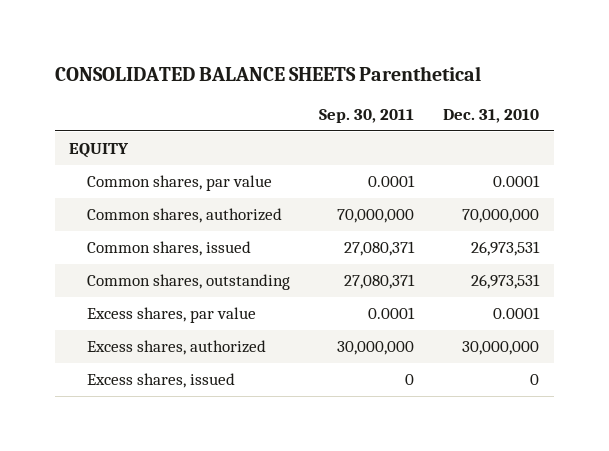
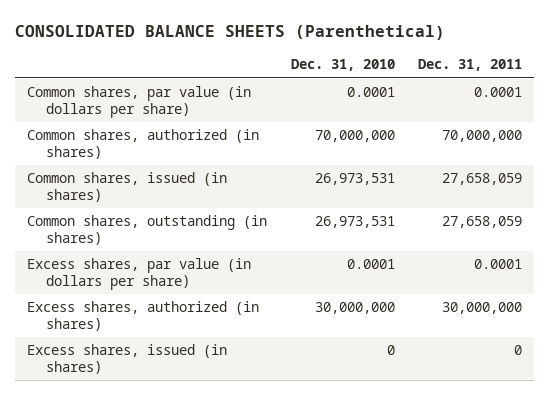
- CONSOLIDATED BALANCE SHEETS Parenthetical
+ CONSOLIDATED BALANCE SHEETS (Parenthetical)
- | Sep. 30, 2011 | Dec. 31, 2010
+ | Dec. 31, 2010 | Dec. 31, 2011
- EQUITY
- Common shares, par value | 0.0001 | 0.0001
- Common shares, authorized | 70,000,000 | 70,000,000
- Common shares, issued | 27,080,371 | 26,973,531
- Common shares, outstanding | 27,080,371 | 26,973,531
- Excess shares, par value | 0.0001 | 0.0001
- Excess shares, authorized | 30,000,000 | 30,000,000
- Excess shares, issued | 0 | 0
+ Common shares, par value (in dollars per share) | 0.0001 | 0.0001
+ Common shares, authorized (in shares) | 70,000,000 | 70,000,000
+ Common shares, issued (in shares) | 26,973,531 | 27,658,059
+ Common shares, outstanding (in shares) | 26,973,531 | 27,658,059
+ Excess shares, par value (in dollars per share) | 0.0001 | 0.0001
+ Excess shares, authorized (in shares) | 30,000,000 | 30,000,000
+ Excess shares, issued (in shares) | 0 | 0

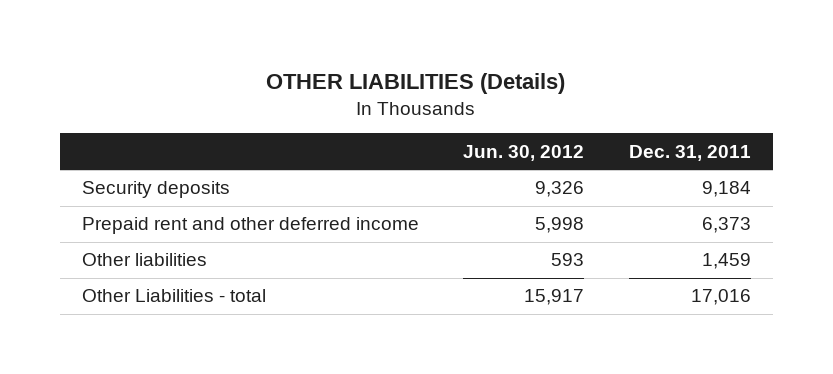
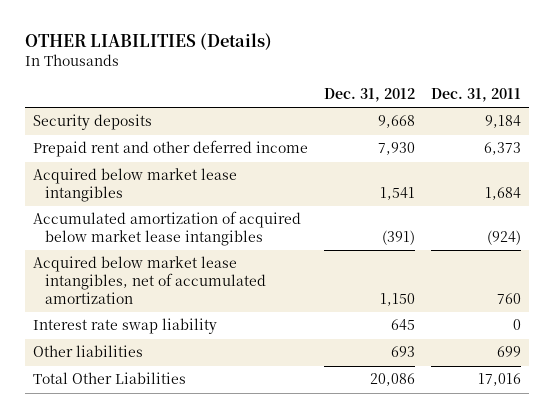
- | Jun. 30, 2012 | Dec. 31, 2011
+ | Dec. 31, 2012 | Dec. 31, 2011
- Other liabilities | 593 | 1,459
- Other Liabilities - total | 15,917 | 17,016
+ Acquired below market lease intangibles | 1,541 | 1,684
+ Accumulated amortization of acquired below market lease intangibles | (391) | (924)
+ Acquired below market lease intangibles, net of accumulated amortization | 1,150 | 760
+ Interest rate swap liability | 645 | 0
+ Other liabilities | 693 | 699
+ Total Other Liabilities | 20,086 | 17,016

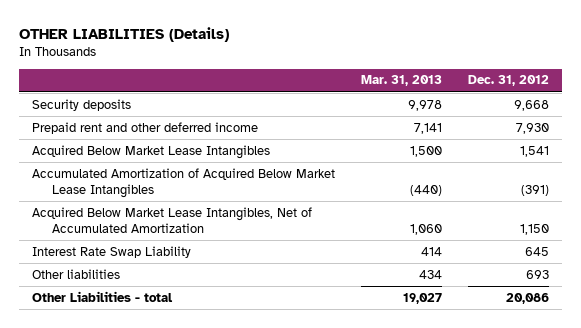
- | Dec. 31, 2012 | Dec. 31, 2011
+ | Mar. 31, 2013 | Dec. 31, 2012
- Acquired below market lease intangibles | 1,541 | 1,684
- Accumulated amortization of acquired below market lease intangibles | (391) | (924)
- Acquired below market lease intangibles, net of accumulated amortization | 1,150 | 760
- Interest rate swap liability | 645 | 0
+ Acquired Below Market Lease Intangibles | 1,500 | 1,541
+ Accumulated Amortization of Acquired Below Market Lease Intangibles | (440) | (391)
+ Acquired Below Market Lease Intangibles, Net of Accumulated Amortization | 1,060 | 1,150
+ Interest Rate Swap Liability | 414 | 645
- Total Other Liabilities | 20,086 | 17,016
+ Other Liabilities - total | 19,027 | 20,086

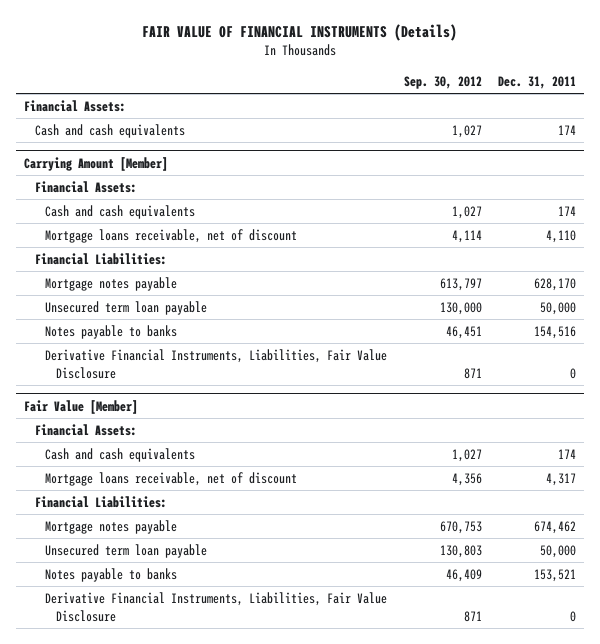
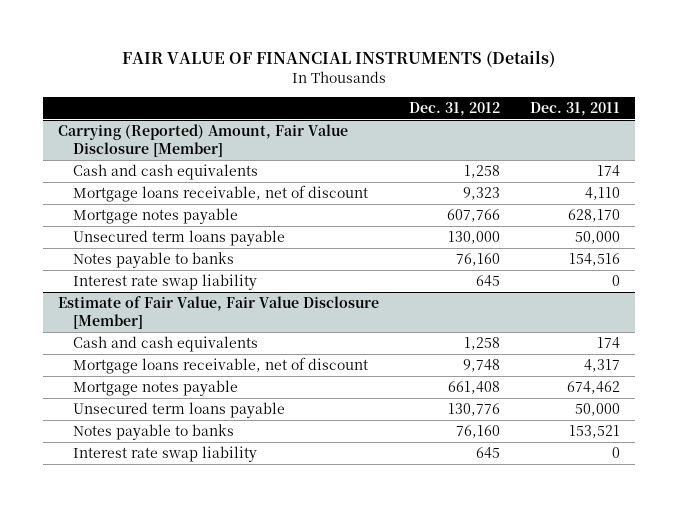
- | Sep. 30, 2012 | Dec. 31, 2011
+ | Dec. 31, 2012 | Dec. 31, 2011
- Financial Assets:
- Cash and cash equivalents | 1,027 | 174
- Carrying Amount [Member]
- Financial Assets:
+ Carrying (Reported) Amount, Fair Value Disclosure [Member]
- Financial Liabilities:
- Unsecured term loan payable | 130,000 | 50,000
+ Unsecured term loans payable | 130,000 | 50,000
- Derivative Financial Instruments, Liabilities, Fair Value Disclosure | 871 | 0
- Fair Value [Member]
- Financial Assets:
+ Interest rate swap liability | 645 | 0
+ Estimate of Fair Value, Fair Value Disclosure [Member]
- Financial Liabilities:
- Unsecured term loan payable | 130,803 | 50,000
+ Unsecured term loans payable | 130,776 | 50,000
- Derivative Financial Instruments, Liabilities, Fair Value Disclosure | 871 | 0
+ Interest rate swap liability | 645 | 0

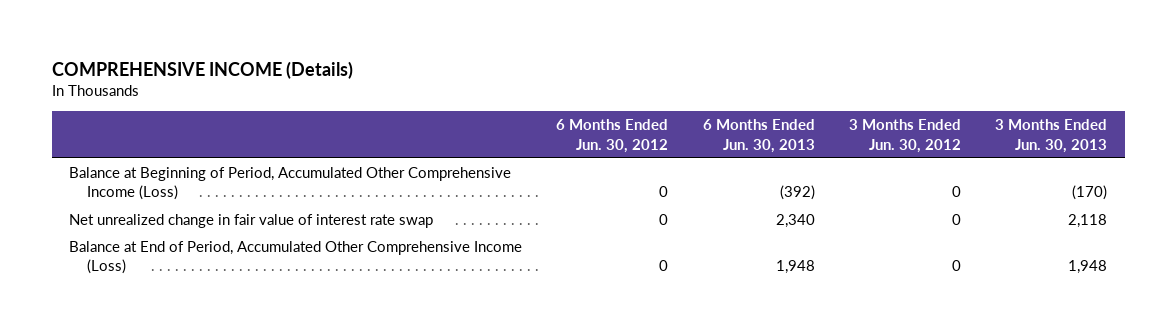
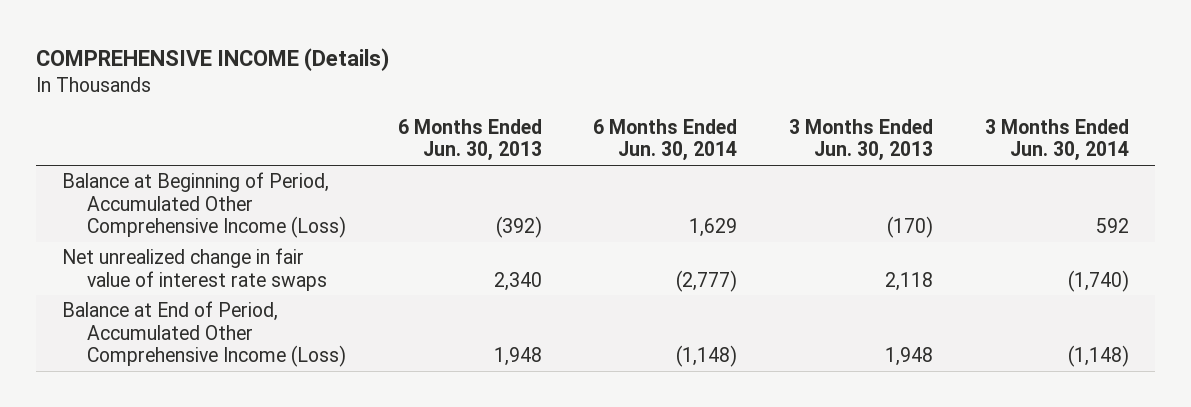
- | 6 Months Ended Jun. 30, 2012 | 6 Months Ended Jun. 30, 2013 | 3 Months Ended Jun. 30, 2012 | 3 Months Ended Jun. 30, 2013
+ | 6 Months Ended Jun. 30, 2013 | 6 Months Ended Jun. 30, 2014 | 3 Months Ended Jun. 30, 2013 | 3 Months Ended Jun. 30, 2014
- Net unrealized change in fair value of interest rate swap | 0 | 2,340 | 0 | 2,118
+ Net unrealized change in fair value of interest rate swaps | 2,340 | (2,777) | 2,118 | (1,740)

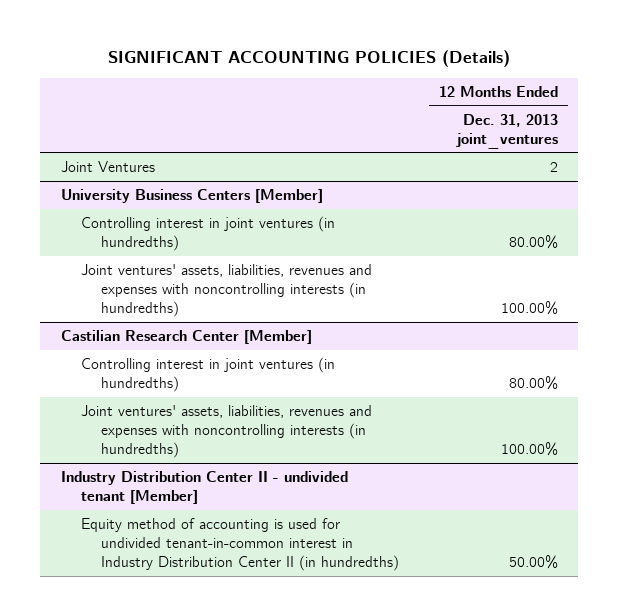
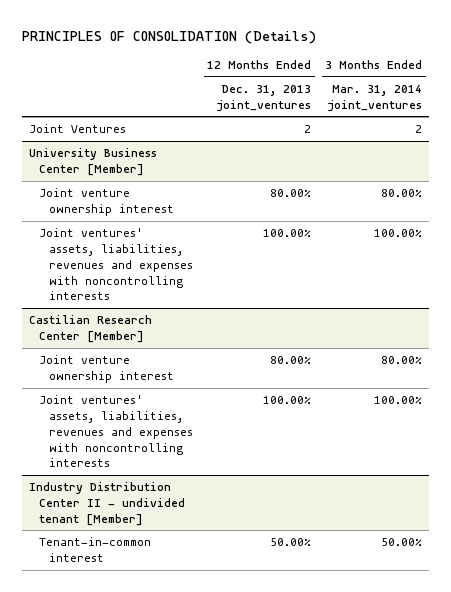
- SIGNIFICANT ACCOUNTING POLICIES (Details)
+ PRINCIPLES OF CONSOLIDATION (Details)
- | 12 Months Ended Dec. 31, 2013 joint_ventures
+ | 12 Months Ended Dec. 31, 2013 joint_ventures | 3 Months Ended Mar. 31, 2014 joint_ventures
- University Business Centers [Member]
- Controlling interest in joint ventures (in hundredths) | 80.00%
- Joint ventures' assets, liabilities, revenues and expenses with noncontrolling interests (in hundredths) | 100.00%
+ University Business Center [Member]
+ Joint venture ownership interest | 80.00% | 80.00%
+ Joint ventures' assets, liabilities, revenues and expenses with noncontrolling interests | 100.00% | 100.00%
@ Castilian Research Center [Member]
- Controlling interest in joint ventures (in hundredths) | 80.00%
- Joint ventures' assets, liabilities, revenues and expenses with noncontrolling interests (in hundredths) | 100.00%
+ Joint venture ownership interest | 80.00% | 80.00%
+ Joint ventures' assets, liabilities, revenues and expenses with noncontrolling interests | 100.00% | 100.00%
@ Industry Distribution Center II - undivided tenant [Member]
- Equity method of accounting is used for undivided tenant-in-common interest in Industry Distribution Center II (in hundredths) | 50.00%
+ Tenant-in-common interest | 50.00% | 50.00%

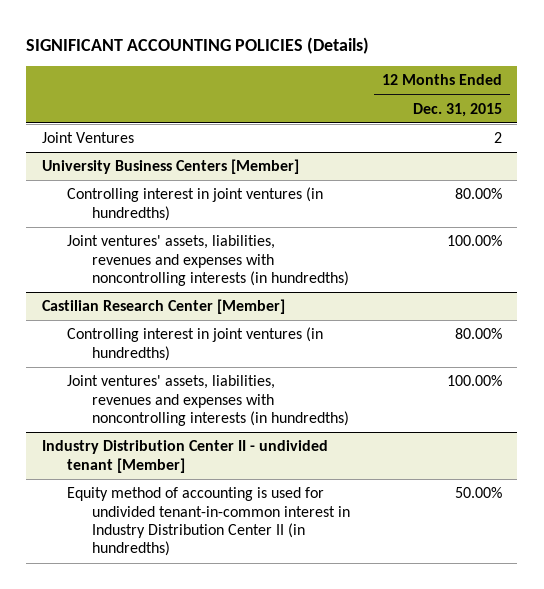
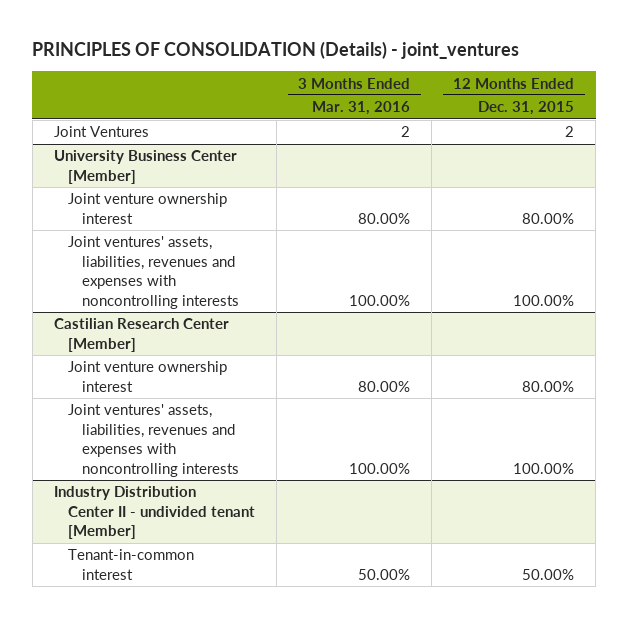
- SIGNIFICANT ACCOUNTING POLICIES (Details)
+ PRINCIPLES OF CONSOLIDATION (Details) - joint_ventures
- | 12 Months Ended Dec. 31, 2015
+ | 3 Months Ended Mar. 31, 2016 | 12 Months Ended Dec. 31, 2015
- University Business Centers [Member]
- Controlling interest in joint ventures (in hundredths) | 80.00%
- Joint ventures' assets, liabilities, revenues and expenses with noncontrolling interests (in hundredths) | 100.00%
+ University Business Center [Member]
+ Joint venture ownership interest | 80.00% | 80.00%
+ Joint ventures' assets, liabilities, revenues and expenses with noncontrolling interests | 100.00% | 100.00%
@ Castilian Research Center [Member]
- Controlling interest in joint ventures (in hundredths) | 80.00%
- Joint ventures' assets, liabilities, revenues and expenses with noncontrolling interests (in hundredths) | 100.00%
+ Joint venture ownership interest | 80.00% | 80.00%
+ Joint ventures' assets, liabilities, revenues and expenses with noncontrolling interests | 100.00% | 100.00%
@ Industry Distribution Center II - undivided tenant [Member]
- Equity method of accounting is used for undivided tenant-in-common interest in Industry Distribution Center II (in hundredths) | 50.00%
+ Tenant-in-common interest | 50.00% | 50.00%

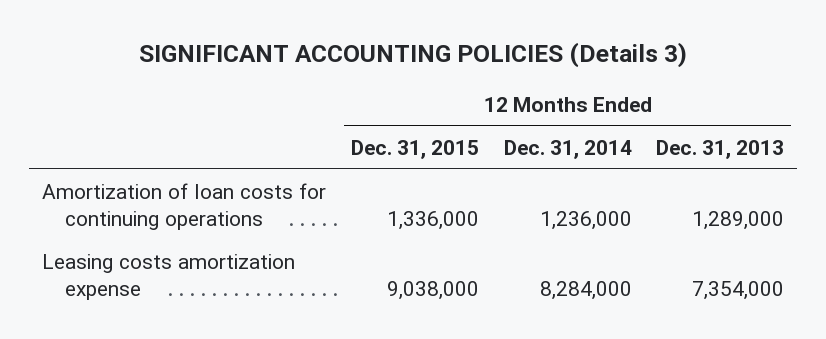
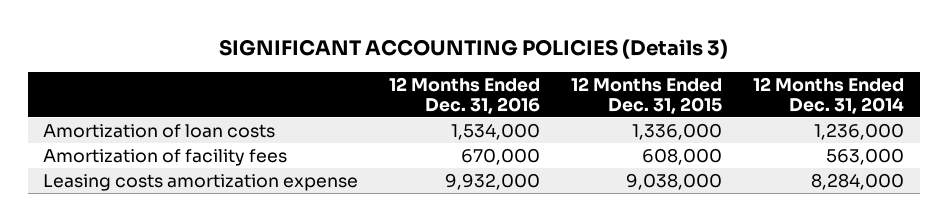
- | 12 Months Ended Dec. 31, 2015 | 12 Months Ended Dec. 31, 2014 | 12 Months Ended Dec. 31, 2013
+ | 12 Months Ended Dec. 31, 2016 | 12 Months Ended Dec. 31, 2015 | 12 Months Ended Dec. 31, 2014
- Amortization of loan costs for continuing operations | 1,336,000 | 1,236,000 | 1,289,000
+ Amortization of loan costs | 1,534,000 | 1,336,000 | 1,236,000
+ Amortization of facility fees | 670,000 | 608,000 | 563,000

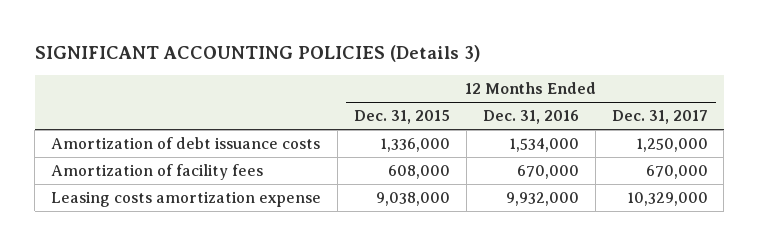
- | 12 Months Ended Dec. 31, 2016 | 12 Months Ended Dec. 31, 2015 | 12 Months Ended Dec. 31, 2014
+ | 12 Months Ended Dec. 31, 2015 | 12 Months Ended Dec. 31, 2016 | 12 Months Ended Dec. 31, 2017
- Amortization of loan costs | 1,534,000 | 1,336,000 | 1,236,000
+ Amortization of debt issuance costs | 1,336,000 | 1,534,000 | 1,250,000

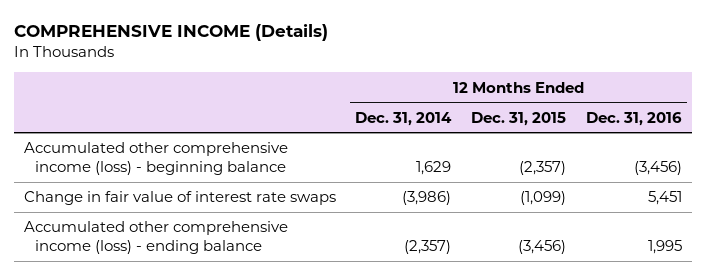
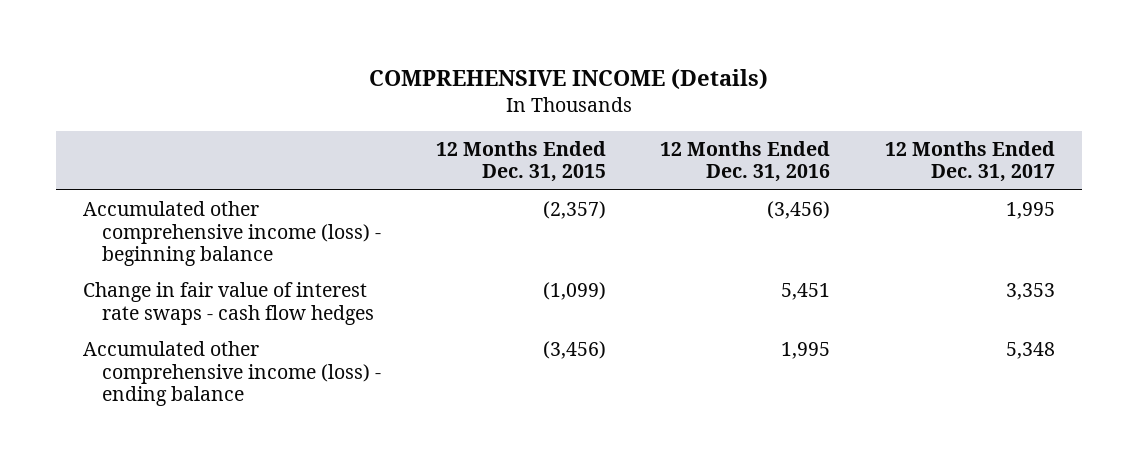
- | 12 Months Ended Dec. 31, 2014 | 12 Months Ended Dec. 31, 2015 | 12 Months Ended Dec. 31, 2016
+ | 12 Months Ended Dec. 31, 2015 | 12 Months Ended Dec. 31, 2016 | 12 Months Ended Dec. 31, 2017
- Change in fair value of interest rate swaps | (3,986) | (1,099) | 5,451
+ Change in fair value of interest rate swaps - cash flow hedges | (1,099) | 5,451 | 3,353

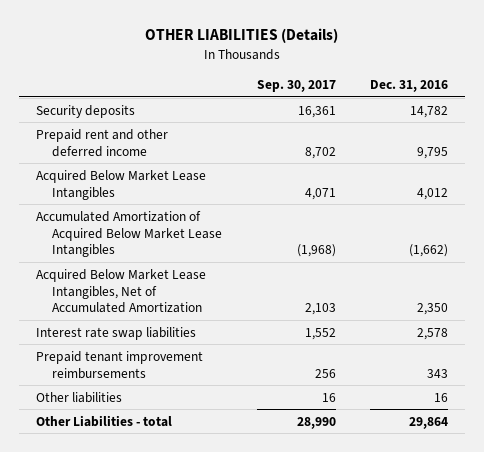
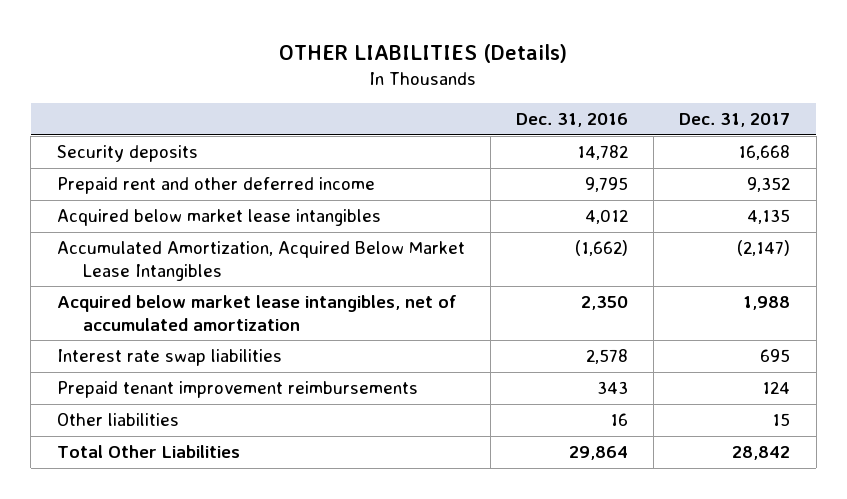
- | Sep. 30, 2017 | Dec. 31, 2016
+ | Dec. 31, 2016 | Dec. 31, 2017
- Acquired Below Market Lease Intangibles | 4,071 | 4,012
- Accumulated Amortization of Acquired Below Market Lease Intangibles | (1,968) | (1,662)
- Acquired Below Market Lease Intangibles, Net of Accumulated Amortization | 2,103 | 2,350
+ Acquired below market lease intangibles | 4,012 | 4,135
+ Accumulated Amortization, Acquired Below Market Lease Intangibles | (1,662) | (2,147)
+ Acquired below market lease intangibles, net of accumulated amortization | 2,350 | 1,988
- Other Liabilities - total | 28,990 | 29,864
+ Total Other Liabilities | 29,864 | 28,842

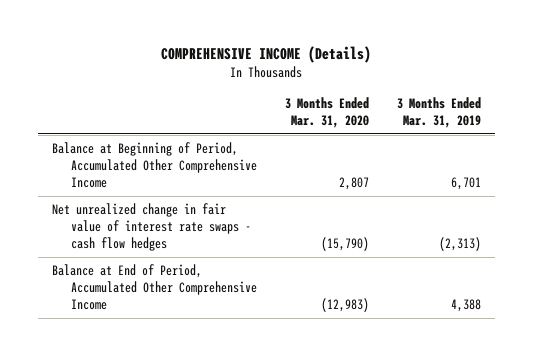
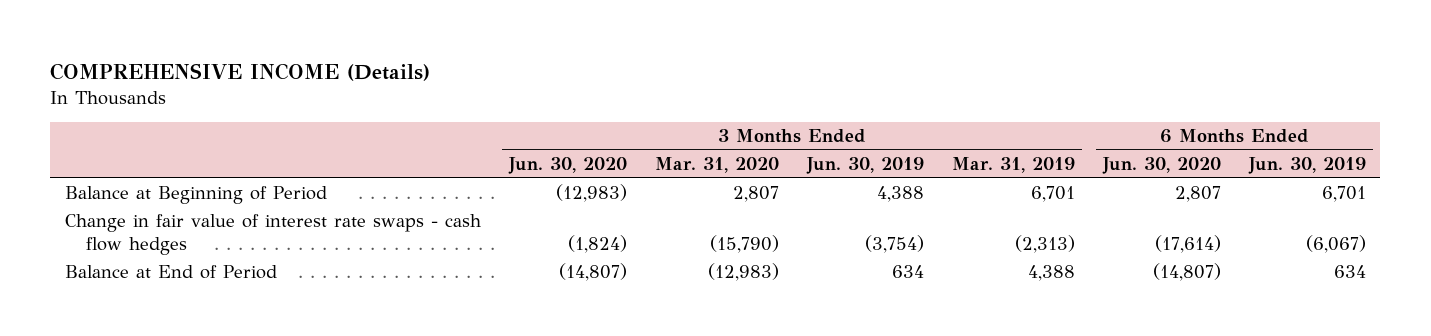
- | 3 Months Ended Mar. 31, 2020 | 3 Months Ended Mar. 31, 2019
+ | 3 Months Ended Jun. 30, 2020 | 3 Months Ended Mar. 31, 2020 | 3 Months Ended Jun. 30, 2019 | 3 Months Ended Mar. 31, 2019 | 6 Months Ended Jun. 30, 2020 | 6 Months Ended Jun. 30, 2019
- Balance at Beginning of Period, Accumulated Other Comprehensive Income | 2,807 | 6,701
- Net unrealized change in fair value of interest rate swaps - cash flow hedges | (15,790) | (2,313)
- Balance at End of Period, Accumulated Other Comprehensive Income | (12,983) | 4,388
+ Balance at Beginning of Period | (12,983) | 2,807 | 4,388 | 6,701 | 2,807 | 6,701
+ Change in fair value of interest rate swaps - cash flow hedges | (1,824) | (15,790) | (3,754) | (2,313) | (17,614) | (6,067)
+ Balance at End of Period | (14,807) | (12,983) | 634 | 4,388 | (14,807) | 634

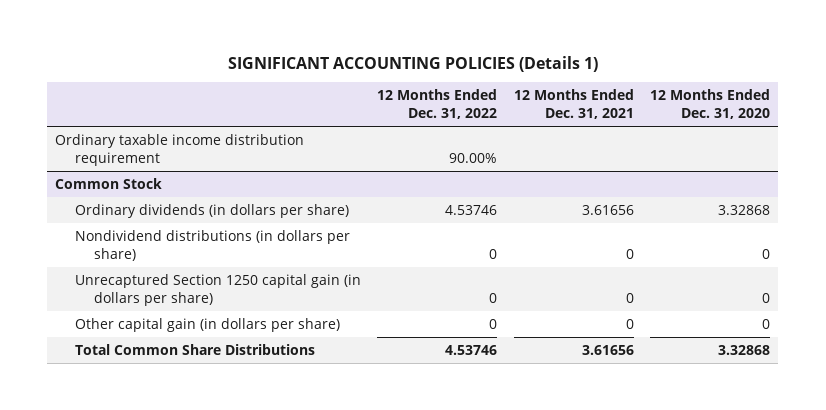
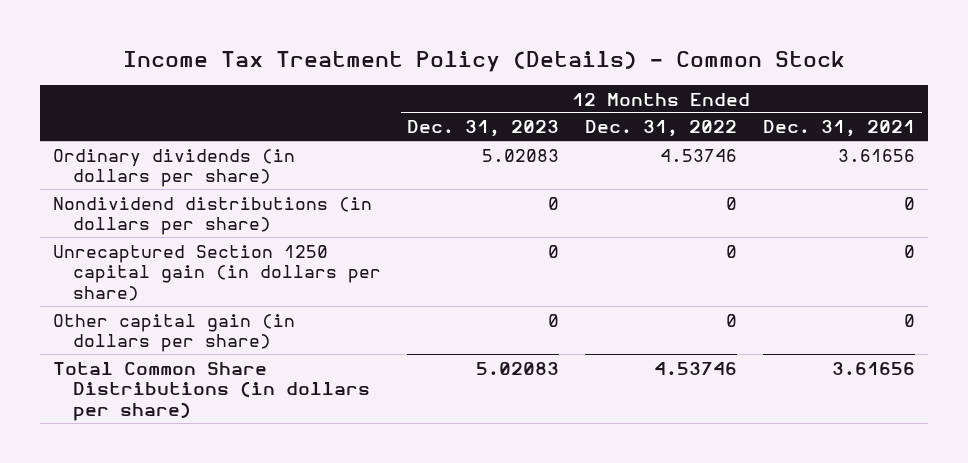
- SIGNIFICANT ACCOUNTING POLICIES (Details 1)
+ Income Tax Treatment Policy (Details) - Common Stock
- | 12 Months Ended Dec. 31, 2022 | 12 Months Ended Dec. 31, 2021 | 12 Months Ended Dec. 31, 2020
+ | 12 Months Ended Dec. 31, 2023 | 12 Months Ended Dec. 31, 2022 | 12 Months Ended Dec. 31, 2021
- Ordinary taxable income distribution requirement | 90.00% | |
- Common Stock
- Total Common Share Distributions | 4.53746 | 3.61656 | 3.32868
+ Total Common Share Distributions (in dollars per share) | 5.02083 | 4.53746 | 3.61656

